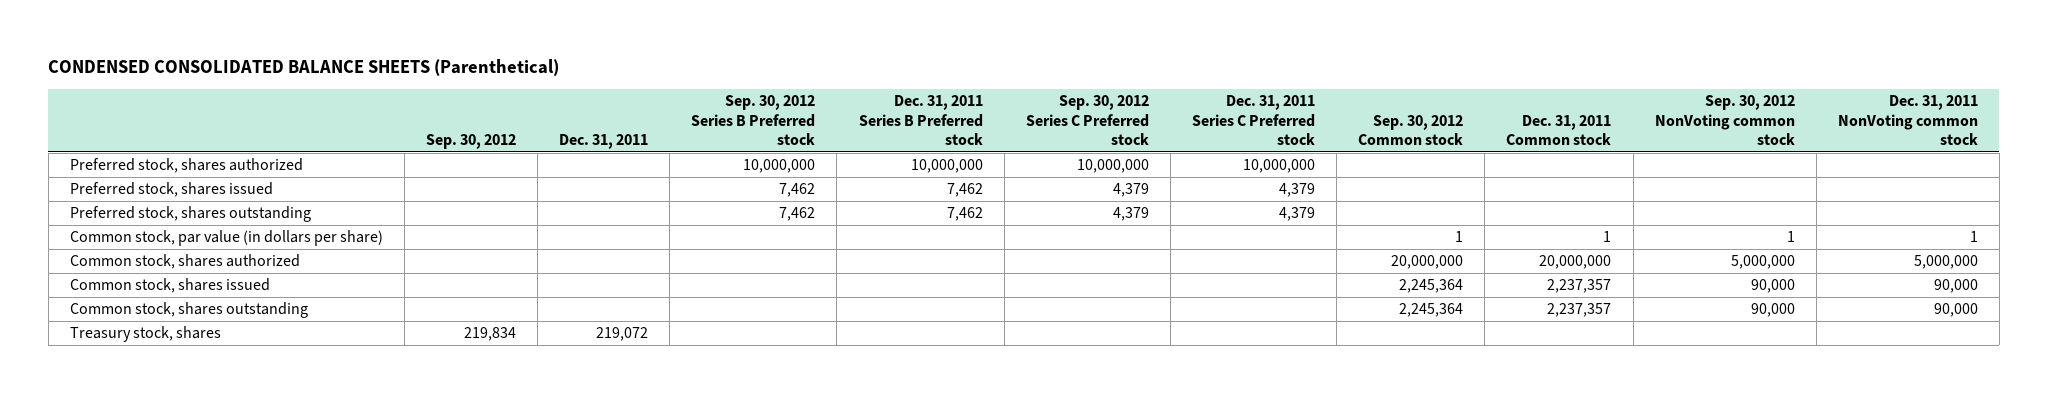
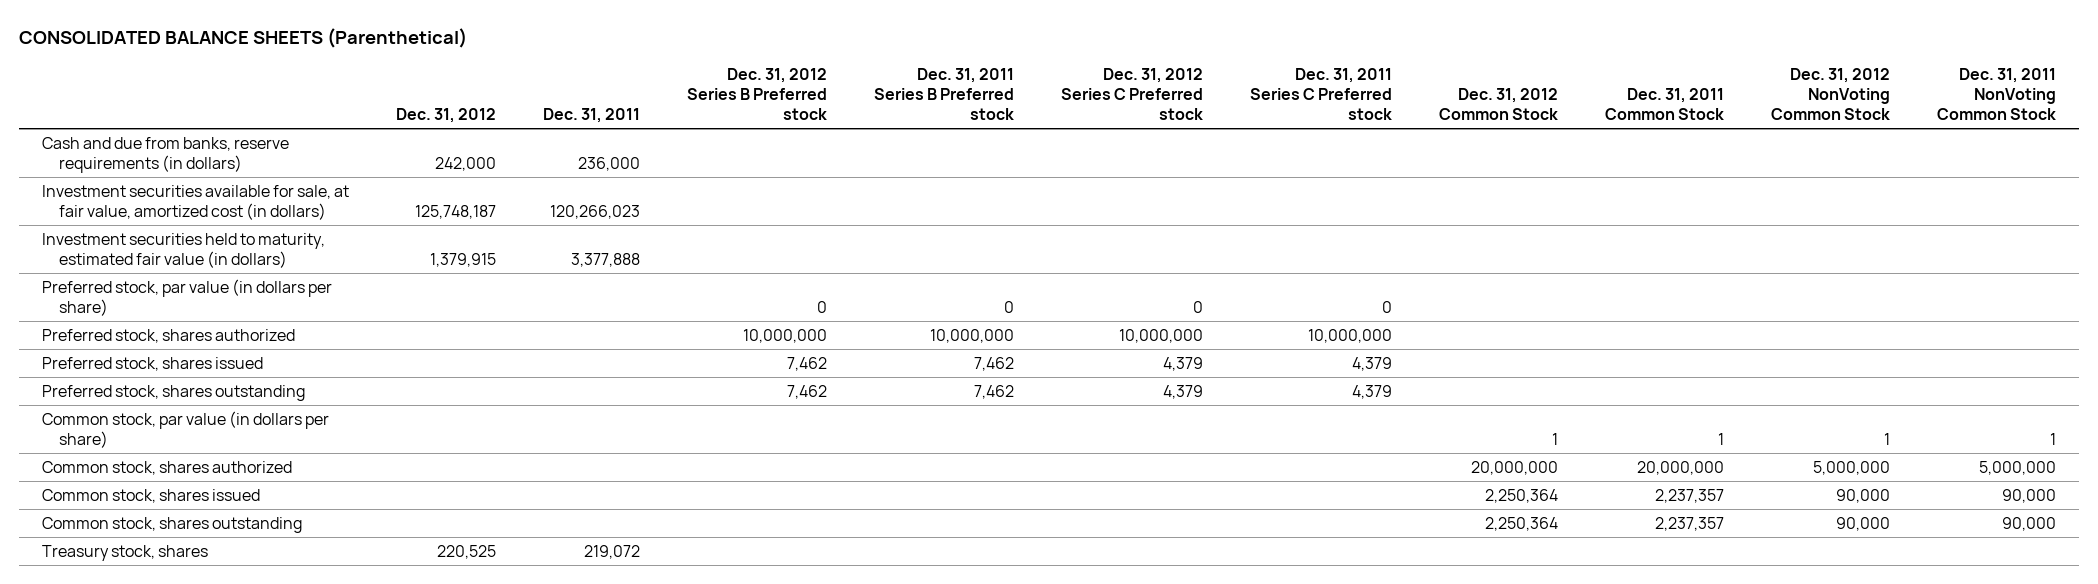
- CONDENSED CONSOLIDATED BALANCE SHEETS (Parenthetical)
+ CONSOLIDATED BALANCE SHEETS (Parenthetical)
- | Sep. 30, 2012 | Dec. 31, 2011 | Sep. 30, 2012 Series B Preferred stock | Dec. 31, 2011 Series B Preferred stock | Sep. 30, 2012 Series C Preferred stock | Dec. 31, 2011 Series C Preferred stock | Sep. 30, 2012 Common stock | Dec. 31, 2011 Common stock | Sep. 30, 2012 NonVoting common stock | Dec. 31, 2011 NonVoting common stock
+ | Dec. 31, 2012 | Dec. 31, 2011 | Dec. 31, 2012 Series B Preferred stock | Dec. 31, 2011 Series B Preferred stock | Dec. 31, 2012 Series C Preferred stock | Dec. 31, 2011 Series C Preferred stock | Dec. 31, 2012 Common Stock | Dec. 31, 2011 Common Stock | Dec. 31, 2012 NonVoting Common Stock | Dec. 31, 2011 NonVoting Common Stock
+ Cash and due from banks, reserve requirements (in dollars) | 242,000 | 236,000 | | | | | | | |
+ Investment securities available for sale, at fair value, amortized cost (in dollars) | 125,748,187 | 120,266,023 | | | | | | | |
+ Investment securities held to maturity, estimated fair value (in dollars) | 1,379,915 | 3,377,888 | | | | | | | |
+ Preferred stock, par value (in dollars per share) | | | 0 | 0 | 0 | 0 | | | |

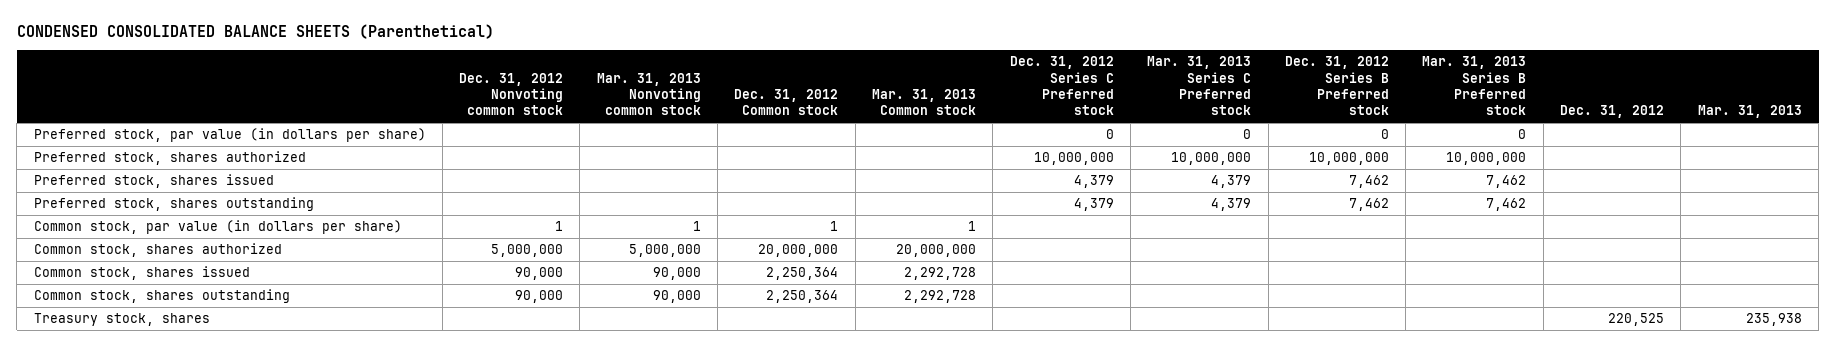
- CONSOLIDATED BALANCE SHEETS (Parenthetical)
+ CONDENSED CONSOLIDATED BALANCE SHEETS (Parenthetical)
- | Dec. 31, 2012 | Dec. 31, 2011 | Dec. 31, 2012 Series B Preferred stock | Dec. 31, 2011 Series B Preferred stock | Dec. 31, 2012 Series C Preferred stock | Dec. 31, 2011 Series C Preferred stock | Dec. 31, 2012 Common Stock | Dec. 31, 2011 Common Stock | Dec. 31, 2012 NonVoting Common Stock | Dec. 31, 2011 NonVoting Common Stock
+ | Dec. 31, 2012 Nonvoting common stock | Mar. 31, 2013 Nonvoting common stock | Dec. 31, 2012 Common stock | Mar. 31, 2013 Common stock | Dec. 31, 2012 Series C Preferred stock | Mar. 31, 2013 Series C Preferred stock | Dec. 31, 2012 Series B Preferred stock | Mar. 31, 2013 Series B Preferred stock | Dec. 31, 2012 | Mar. 31, 2013
- Cash and due from banks, reserve requirements (in dollars) | 242,000 | 236,000 | | | | | | | |
- Investment securities available for sale, at fair value, amortized cost (in dollars) | 125,748,187 | 120,266,023 | | | | | | | |
- Investment securities held to maturity, estimated fair value (in dollars) | 1,379,915 | 3,377,888 | | | | | | | |

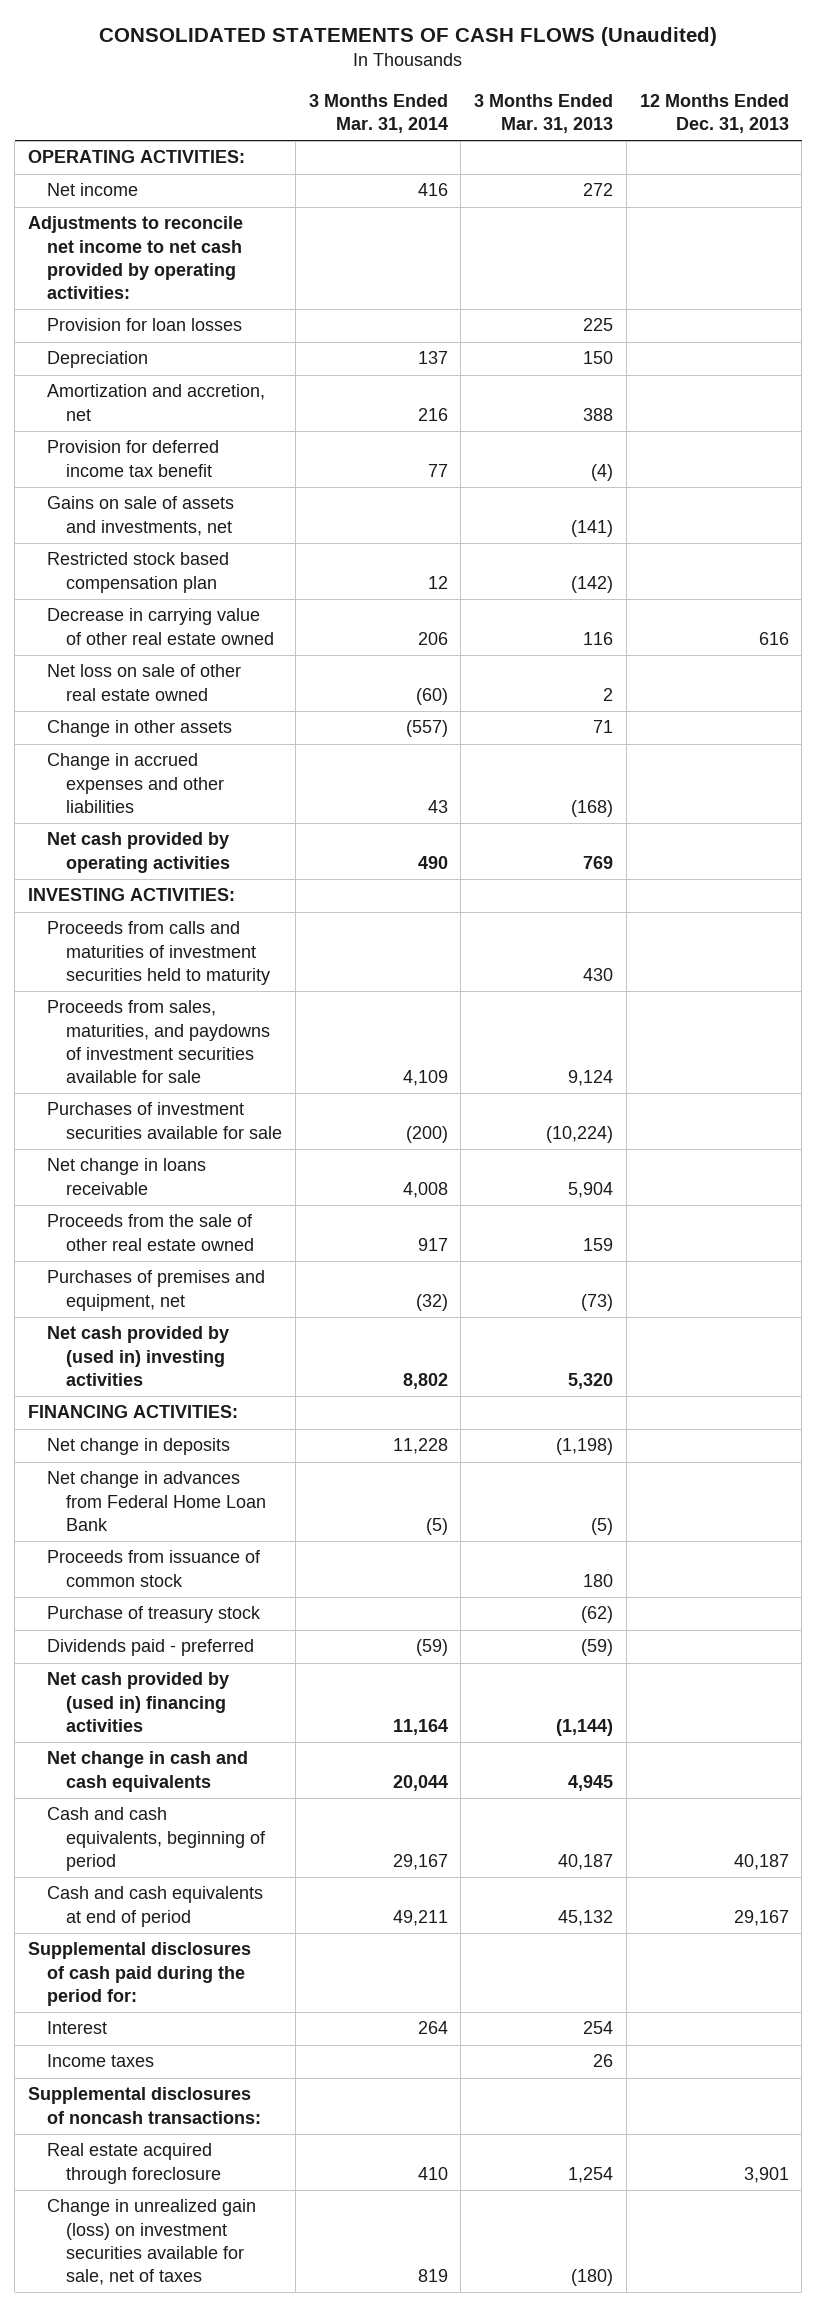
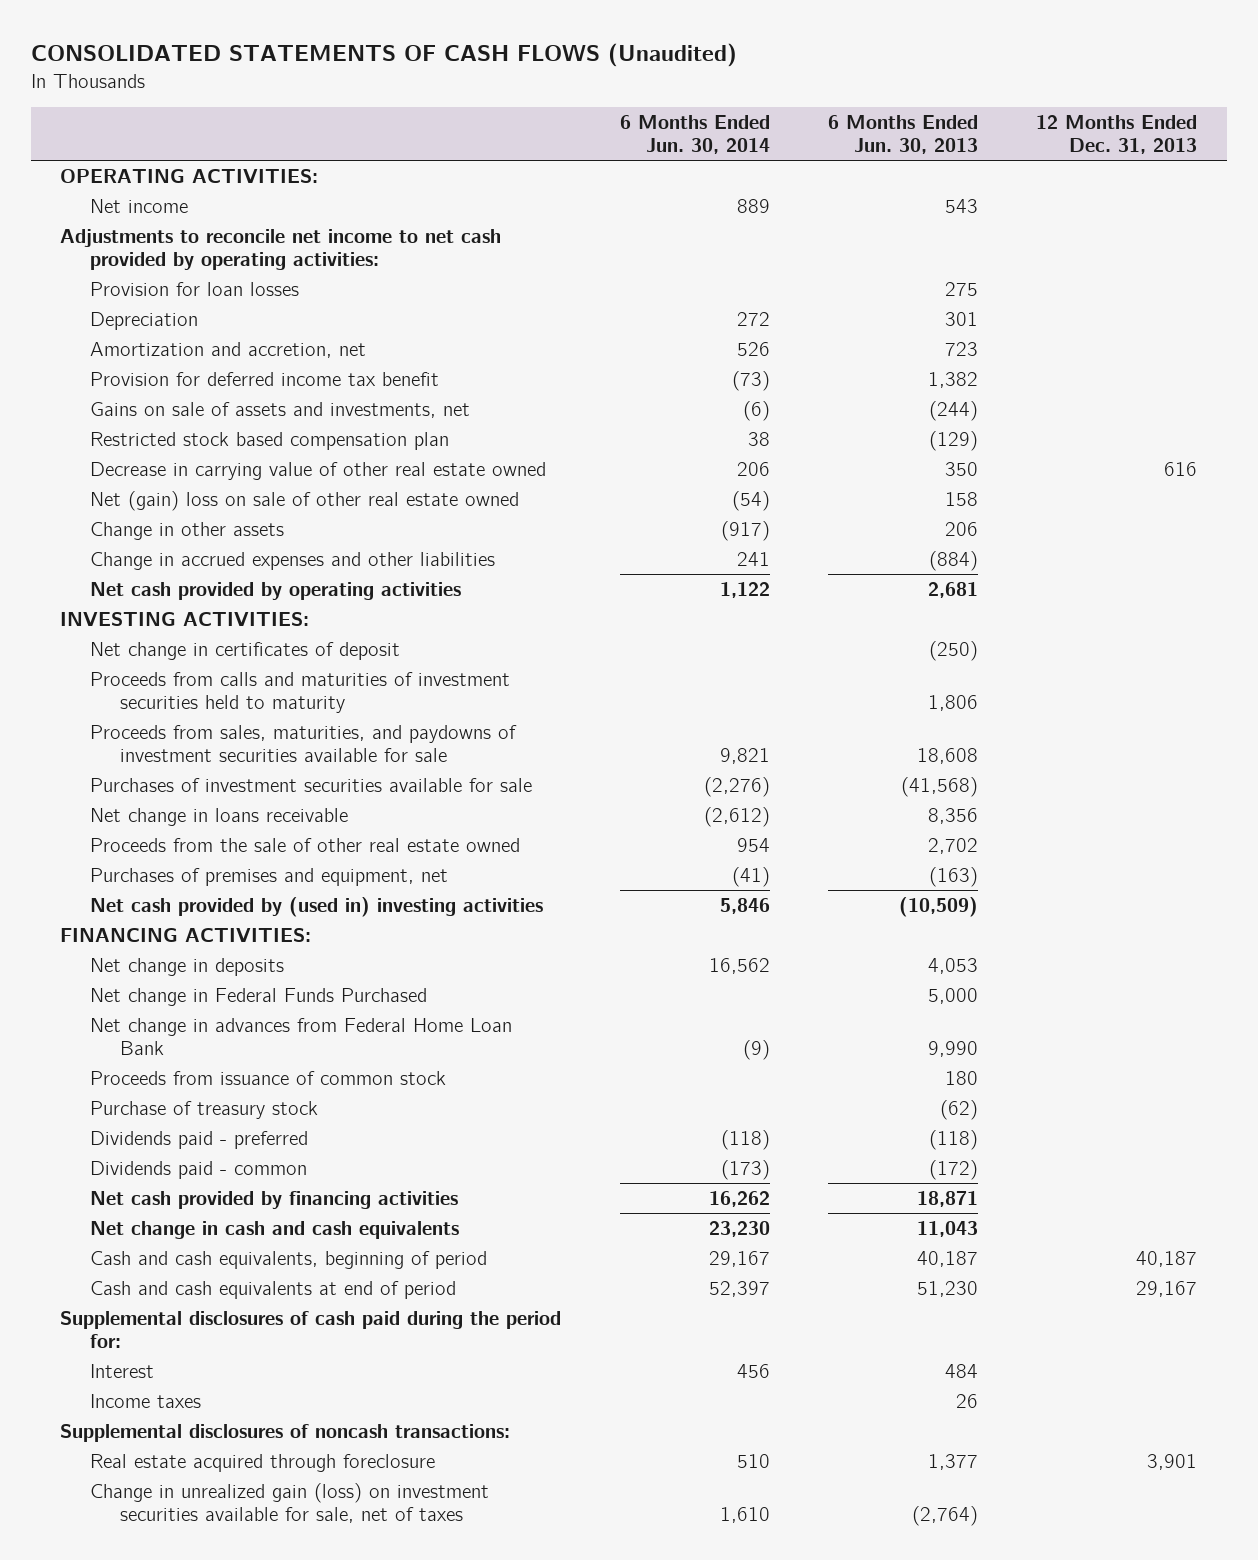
- | 3 Months Ended Mar. 31, 2014 | 3 Months Ended Mar. 31, 2013 | 12 Months Ended Dec. 31, 2013
+ | 6 Months Ended Jun. 30, 2014 | 6 Months Ended Jun. 30, 2013 | 12 Months Ended Dec. 31, 2013
- Net loss on sale of other real estate owned | (60) | 2 |
+ Net (gain) loss on sale of other real estate owned | (54) | 158 |
+ Net change in certificates of deposit | | (250) |
+ Net change in Federal Funds Purchased | | 5,000 |
- Net cash provided by (used in) financing activities | 11,164 | (1,144) |
+ Dividends paid - common | (173) | (172) |
+ Net cash provided by financing activities | 16,262 | 18,871 |

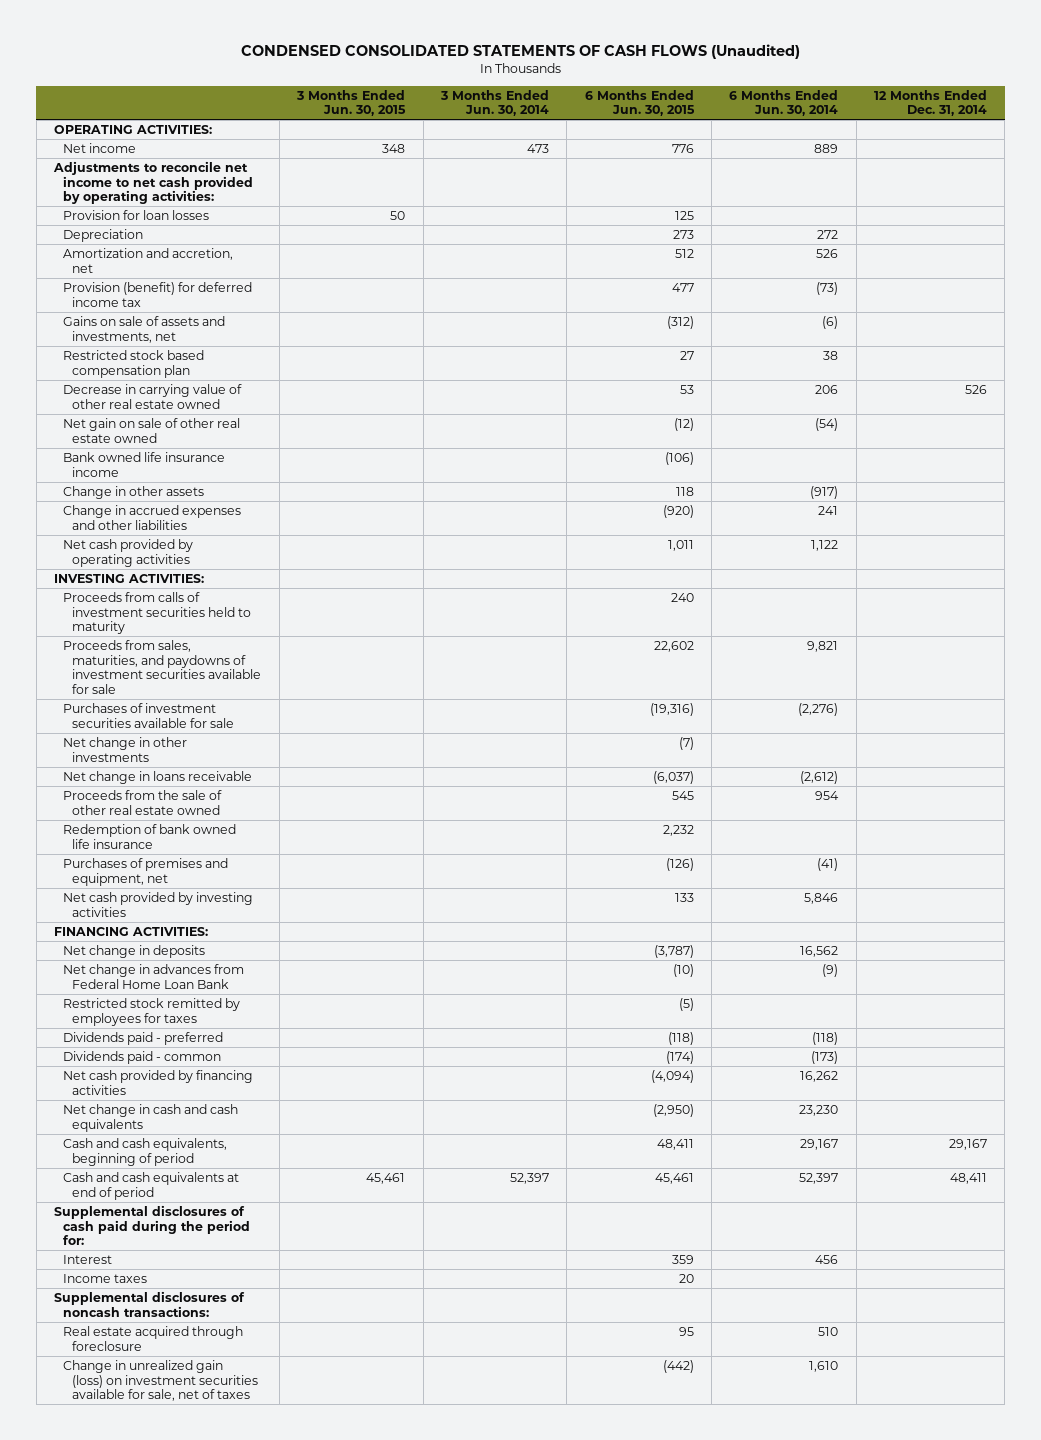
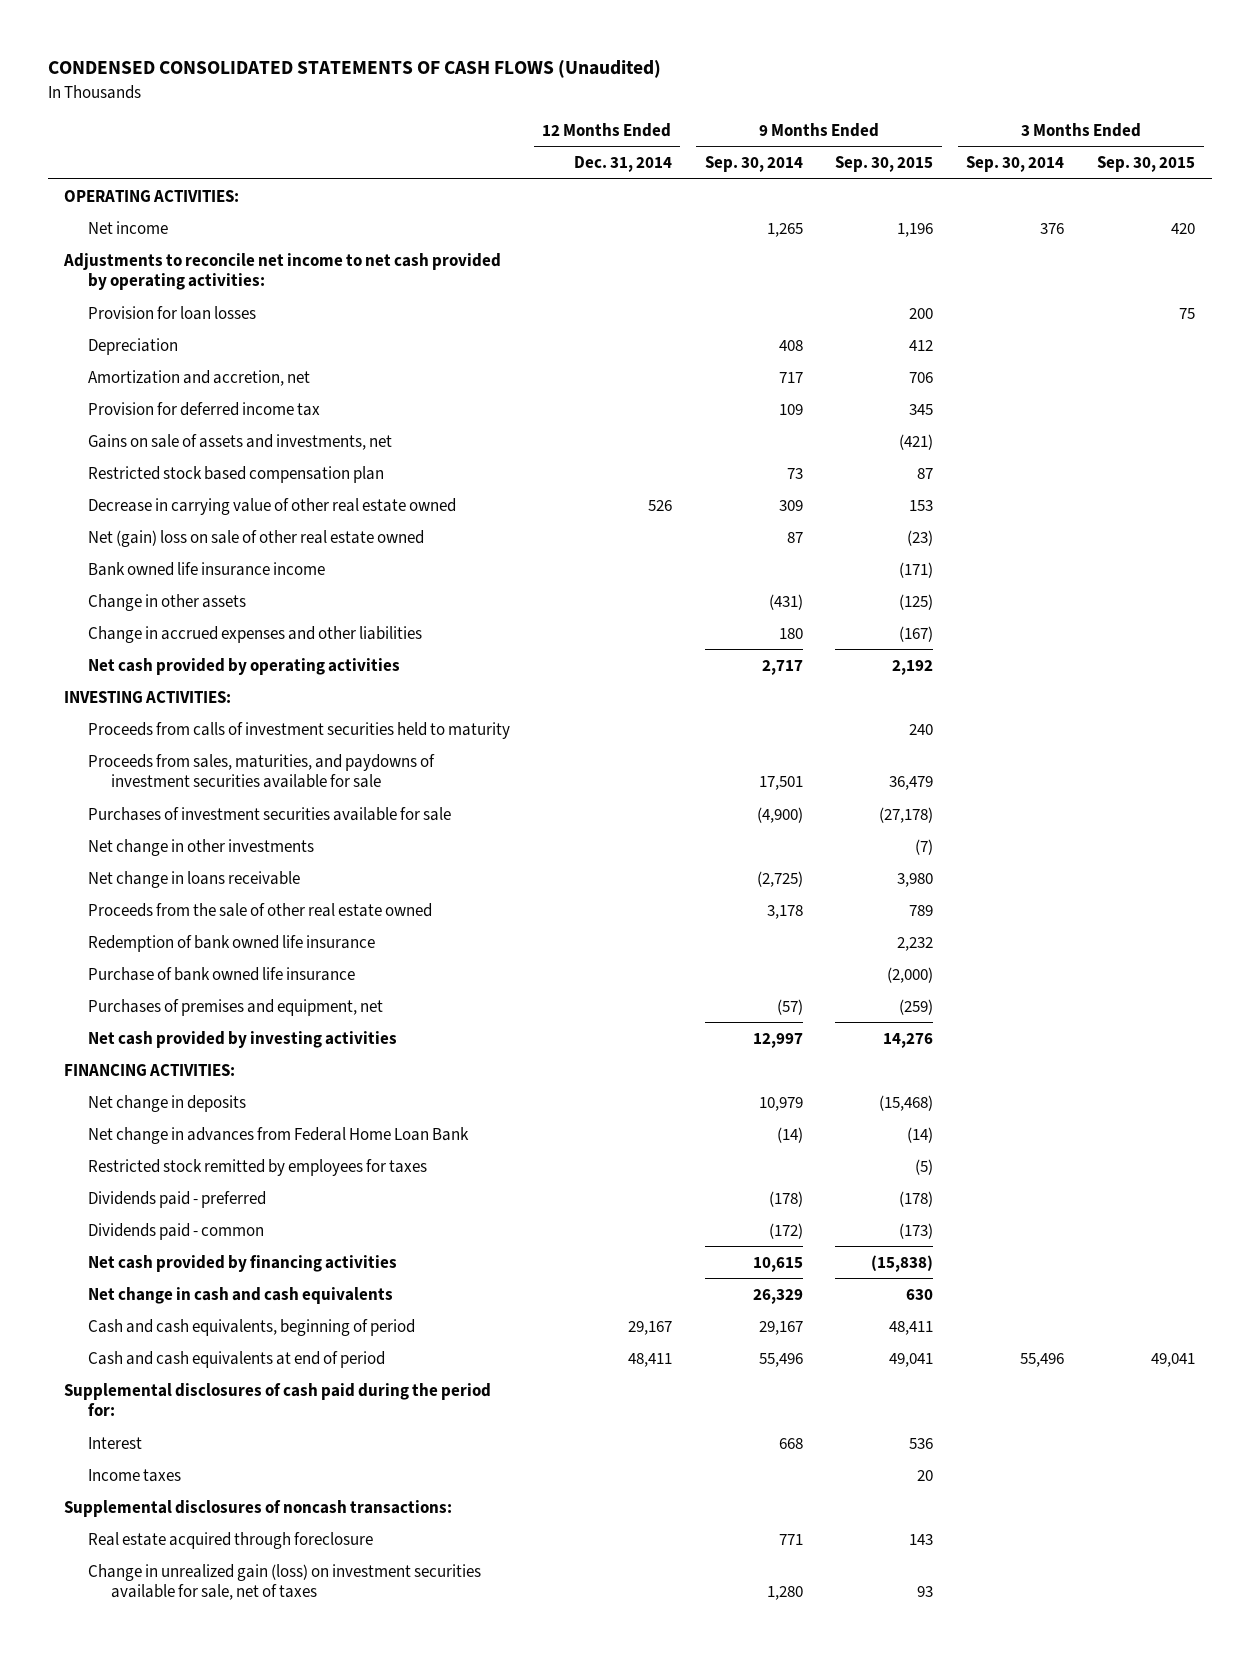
- | 3 Months Ended Jun. 30, 2015 | 3 Months Ended Jun. 30, 2014 | 6 Months Ended Jun. 30, 2015 | 6 Months Ended Jun. 30, 2014 | 12 Months Ended Dec. 31, 2014
+ | 12 Months Ended Dec. 31, 2014 | 9 Months Ended Sep. 30, 2014 | 9 Months Ended Sep. 30, 2015 | 3 Months Ended Sep. 30, 2014 | 3 Months Ended Sep. 30, 2015
- Provision (benefit) for deferred income tax | | | 477 | (73) |
+ Provision for deferred income tax | | 109 | 345 | |
- Net gain on sale of other real estate owned | | | (12) | (54) |
+ Net (gain) loss on sale of other real estate owned | | 87 | (23) | |
+ Purchase of bank owned life insurance | | | (2,000) | |

